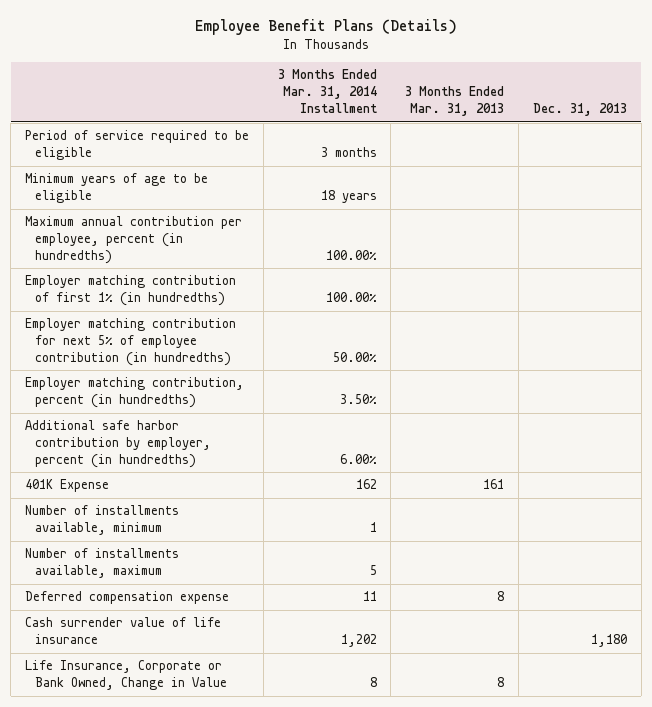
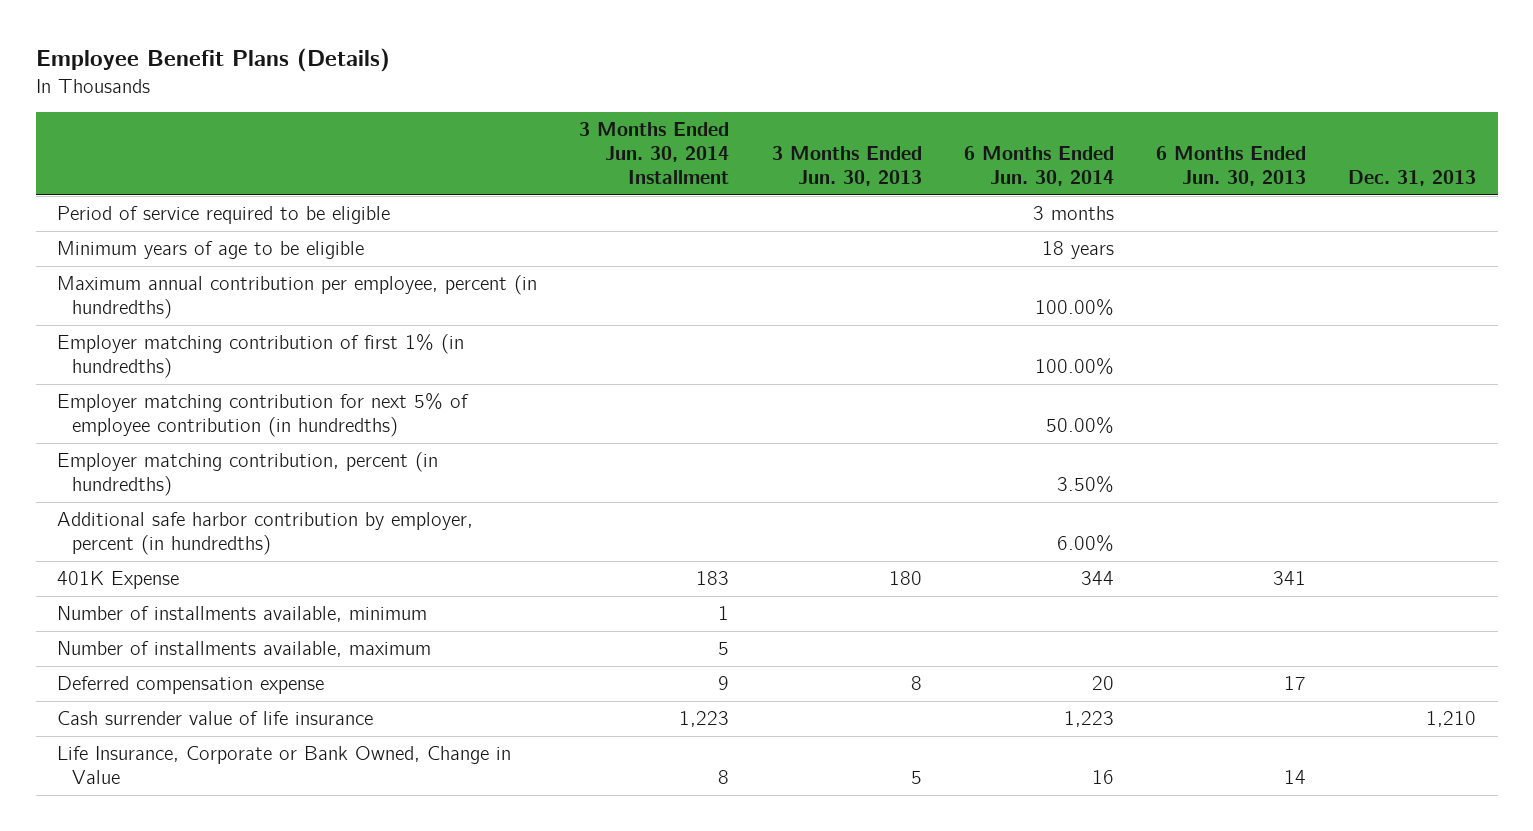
- | 3 Months Ended Mar. 31, 2014 Installment | 3 Months Ended Mar. 31, 2013 | Dec. 31, 2013
+ | 3 Months Ended Jun. 30, 2014 Installment | 3 Months Ended Jun. 30, 2013 | 6 Months Ended Jun. 30, 2014 | 6 Months Ended Jun. 30, 2013 | Dec. 31, 2013
- Cash surrender value of life insurance | 1,202 | | 1,180
+ Cash surrender value of life insurance | 1,223 | | 1,223 | | 1,210

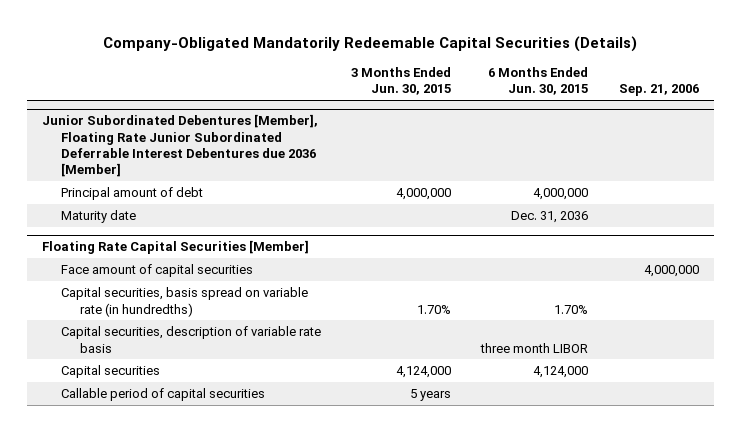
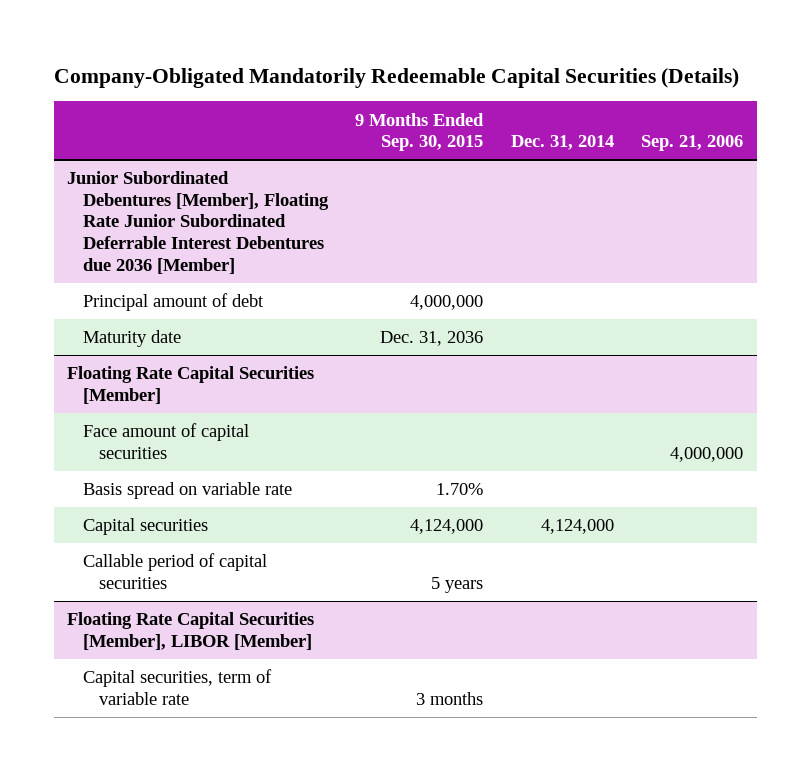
- | 3 Months Ended Jun. 30, 2015 | 6 Months Ended Jun. 30, 2015 | Sep. 21, 2006
+ | 9 Months Ended Sep. 30, 2015 | Dec. 31, 2014 | Sep. 21, 2006
@ Floating Rate Capital Securities [Member]
- Capital securities, basis spread on variable rate (in hundredths) | 1.70% | 1.70% |
- Capital securities, description of variable rate basis | | three month LIBOR |
+ Basis spread on variable rate | 1.70% | |
+ Floating Rate Capital Securities [Member], LIBOR [Member]
+ Capital securities, term of variable rate | 3 months | |

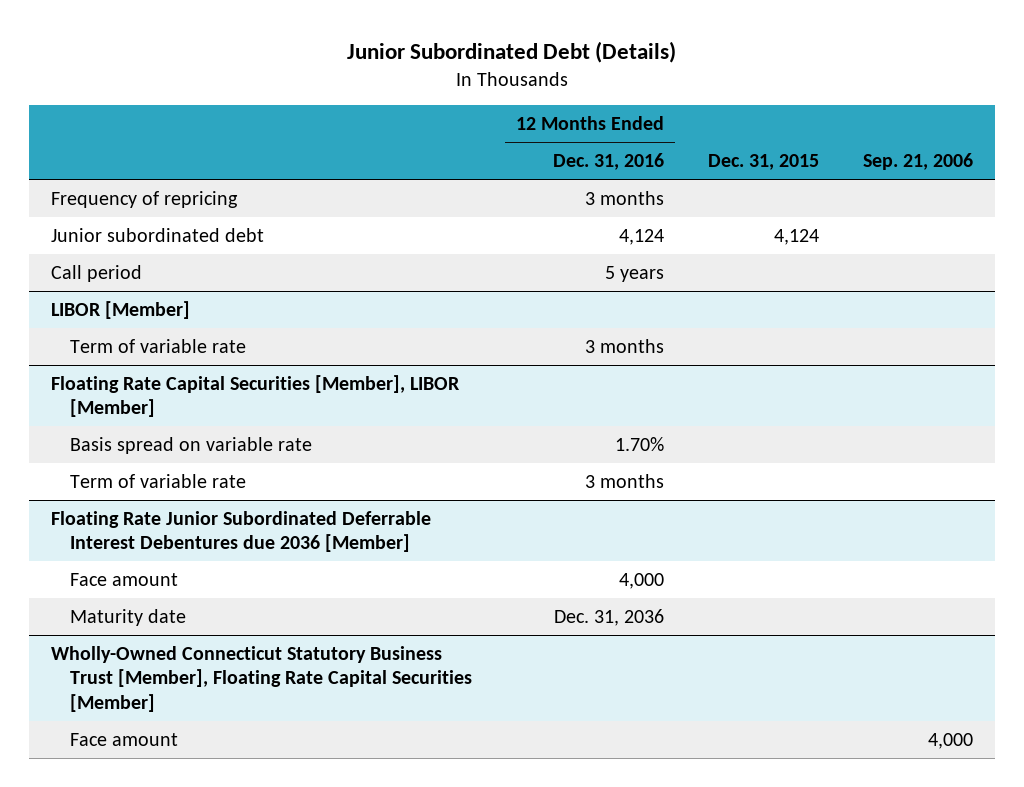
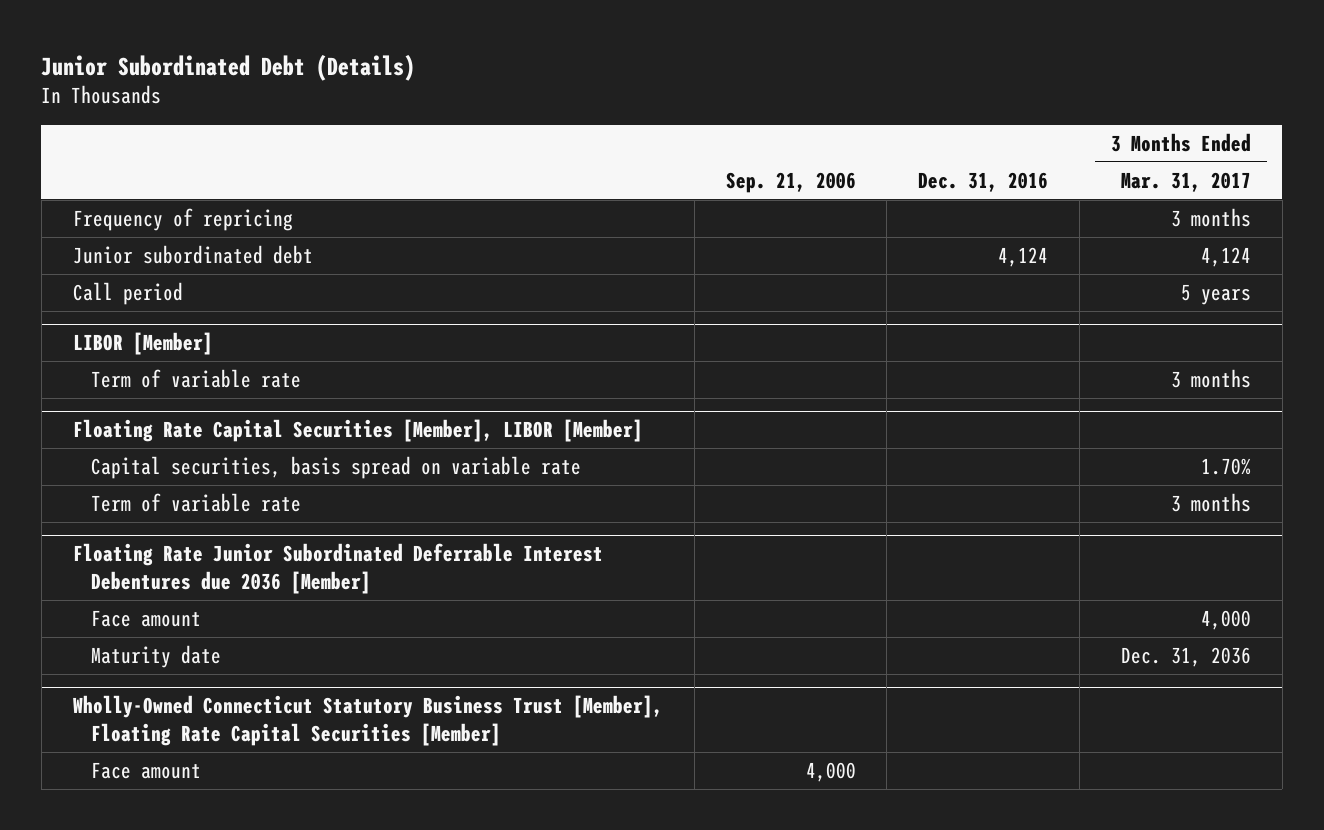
- | 12 Months Ended Dec. 31, 2016 | Dec. 31, 2015 | Sep. 21, 2006
+ | Sep. 21, 2006 | Dec. 31, 2016 | 3 Months Ended Mar. 31, 2017
@ Floating Rate Capital Securities [Member], LIBOR [Member]
- Basis spread on variable rate | 1.70% | |
+ Capital securities, basis spread on variable rate | | | 1.70%

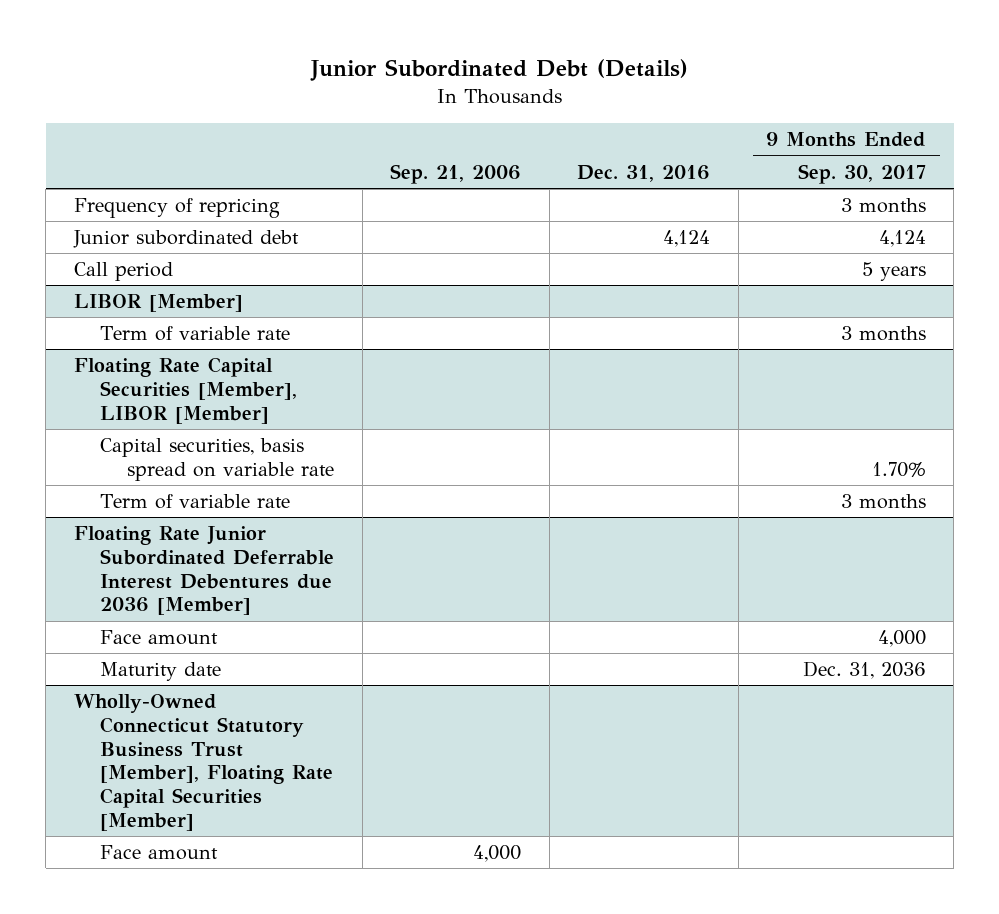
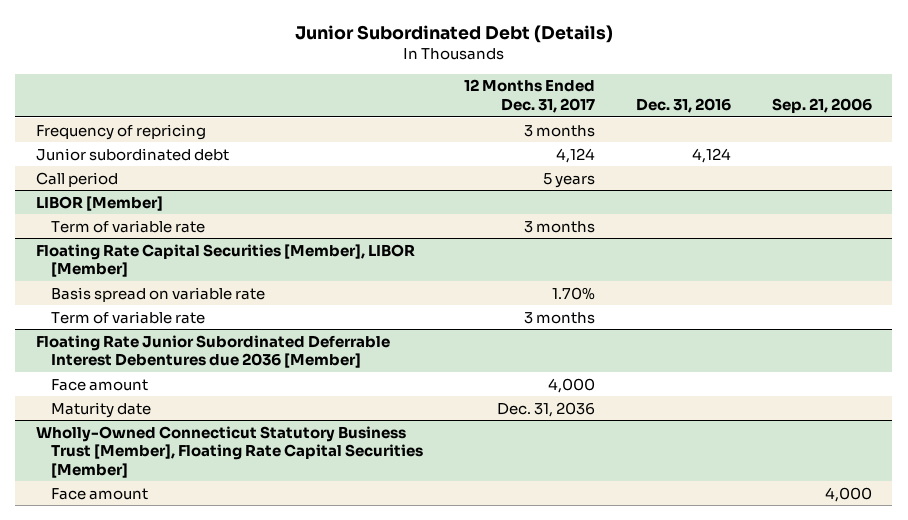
- | Sep. 21, 2006 | Dec. 31, 2016 | 9 Months Ended Sep. 30, 2017
+ | 12 Months Ended Dec. 31, 2017 | Dec. 31, 2016 | Sep. 21, 2006
@ Floating Rate Capital Securities [Member], LIBOR [Member]
- Capital securities, basis spread on variable rate | | | 1.70%
+ Basis spread on variable rate | 1.70% | |

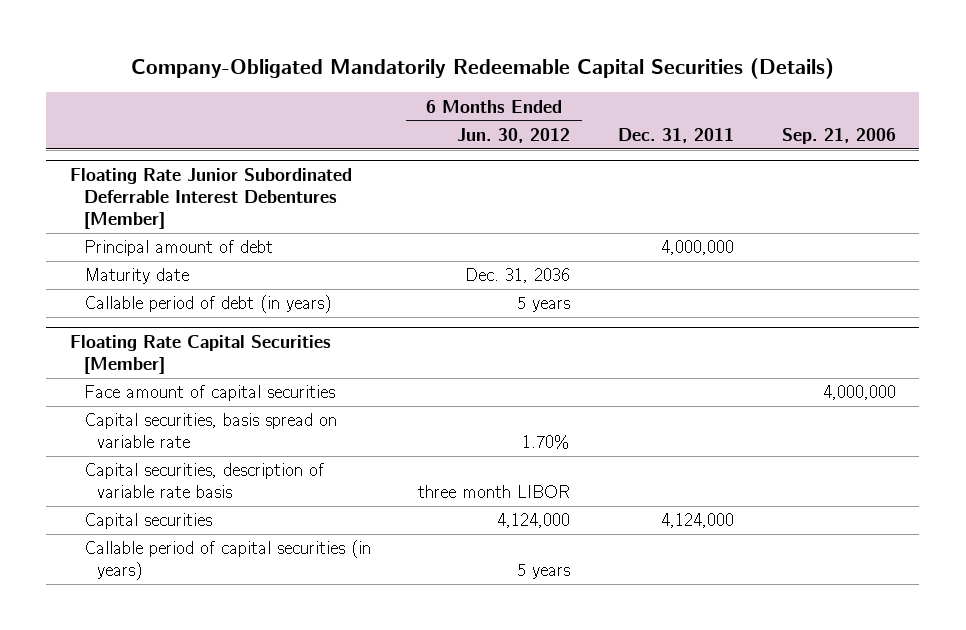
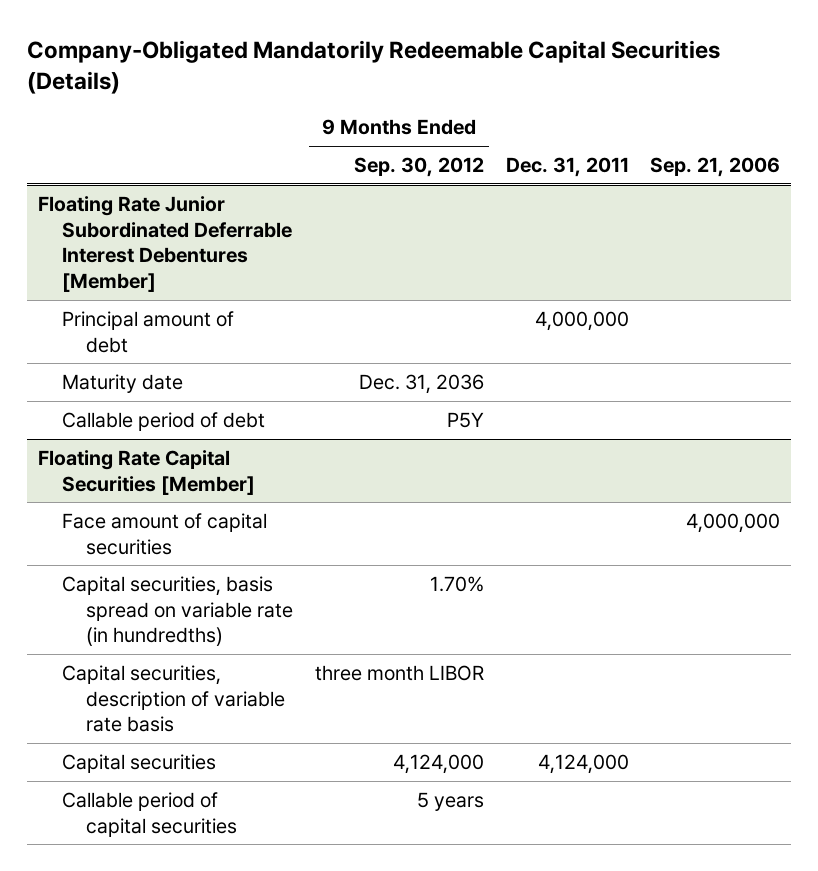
- | 6 Months Ended Jun. 30, 2012 | Dec. 31, 2011 | Sep. 21, 2006
+ | 9 Months Ended Sep. 30, 2012 | Dec. 31, 2011 | Sep. 21, 2006
@ Floating Rate Junior Subordinated Deferrable Interest Debentures [Member]
- Callable period of debt (in years) | 5 years | |
+ Callable period of debt | P5Y | |
@ Floating Rate Capital Securities [Member]
- Capital securities, basis spread on variable rate | 1.70% | |
+ Capital securities, basis spread on variable rate (in hundredths) | 1.70% | |
- Callable period of capital securities (in years) | 5 years | |
+ Callable period of capital securities | 5 years | |

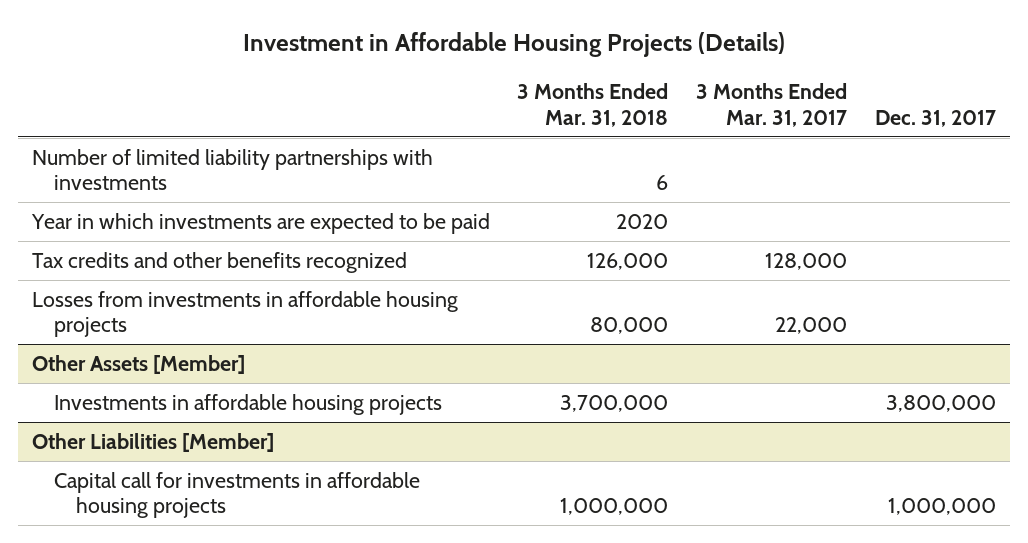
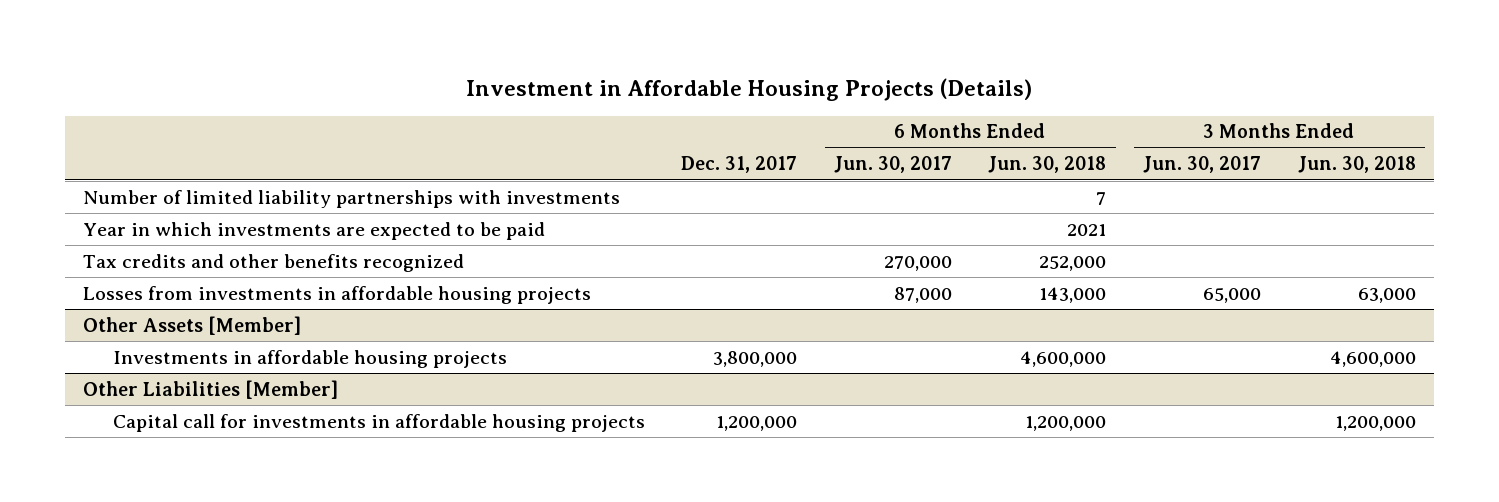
- | 3 Months Ended Mar. 31, 2018 | 3 Months Ended Mar. 31, 2017 | Dec. 31, 2017
+ | Dec. 31, 2017 | 6 Months Ended Jun. 30, 2017 | 6 Months Ended Jun. 30, 2018 | 3 Months Ended Jun. 30, 2017 | 3 Months Ended Jun. 30, 2018
@ Other Liabilities [Member]
- Capital call for investments in affordable housing projects | 1,000,000 | | 1,000,000
+ Capital call for investments in affordable housing projects | 1,200,000 | | 1,200,000 | | 1,200,000

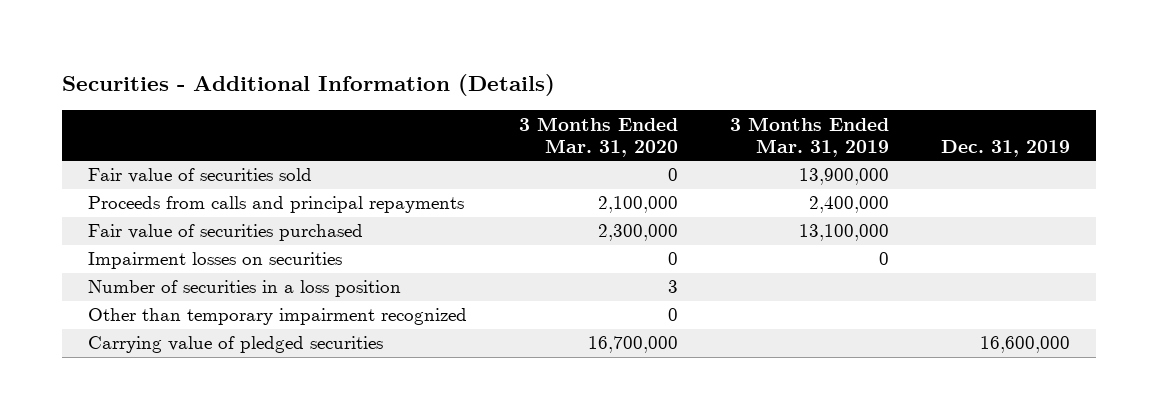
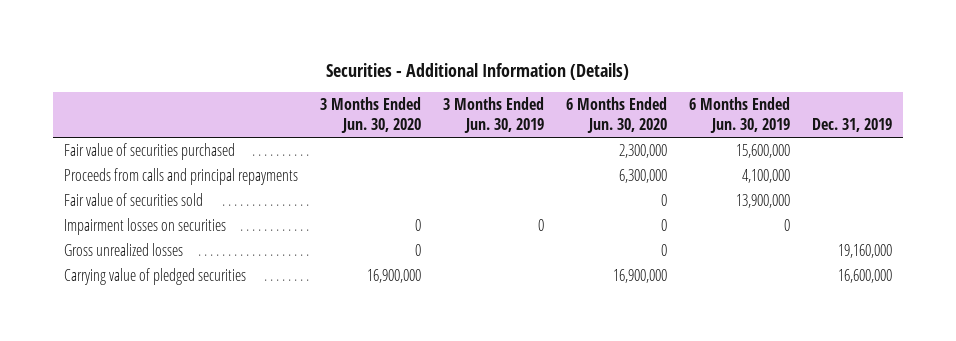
- | 3 Months Ended Mar. 31, 2020 | 3 Months Ended Mar. 31, 2019 | Dec. 31, 2019
+ | 3 Months Ended Jun. 30, 2020 | 3 Months Ended Jun. 30, 2019 | 6 Months Ended Jun. 30, 2020 | 6 Months Ended Jun. 30, 2019 | Dec. 31, 2019
moved down: Proceeds from calls and principal repayments | | | 6,300,000 | 4,100,000 |
moved down: Fair value of securities sold | | | 0 | 13,900,000 |
- Number of securities in a loss position | 3 | |
- Other than temporary impairment recognized | 0 | |
+ Gross unrealized losses | 0 | | 0 | | 19,160,000

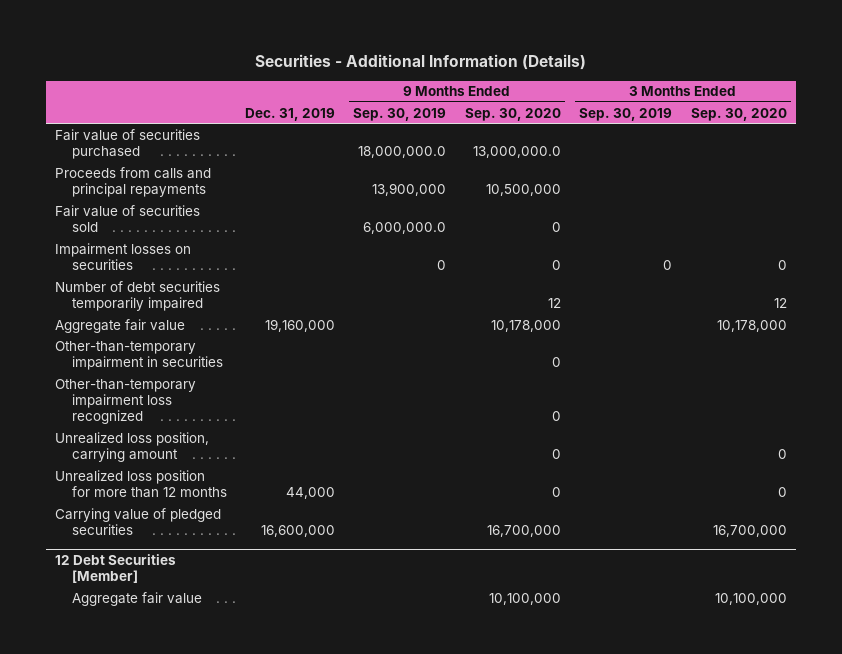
- | 3 Months Ended Jun. 30, 2020 | 3 Months Ended Jun. 30, 2019 | 6 Months Ended Jun. 30, 2020 | 6 Months Ended Jun. 30, 2019 | Dec. 31, 2019
+ | Dec. 31, 2019 | 9 Months Ended Sep. 30, 2019 | 9 Months Ended Sep. 30, 2020 | 3 Months Ended Sep. 30, 2019 | 3 Months Ended Sep. 30, 2020
- Gross unrealized losses | 0 | | 0 | | 19,160,000
+ Number of debt securities temporarily impaired | | | 12 | | 12
+ Aggregate fair value | 19,160,000 | | 10,178,000 | | 10,178,000
+ Other-than-temporary impairment in securities | | | 0 | |
+ Other-than-temporary impairment loss recognized | | | 0 | |
+ Unrealized loss position, carrying amount | | | 0 | | 0
+ Unrealized loss position for more than 12 months | 44,000 | | 0 | | 0
+ 12 Debt Securities [Member]
+ Aggregate fair value | | | 10,100,000 | | 10,100,000

